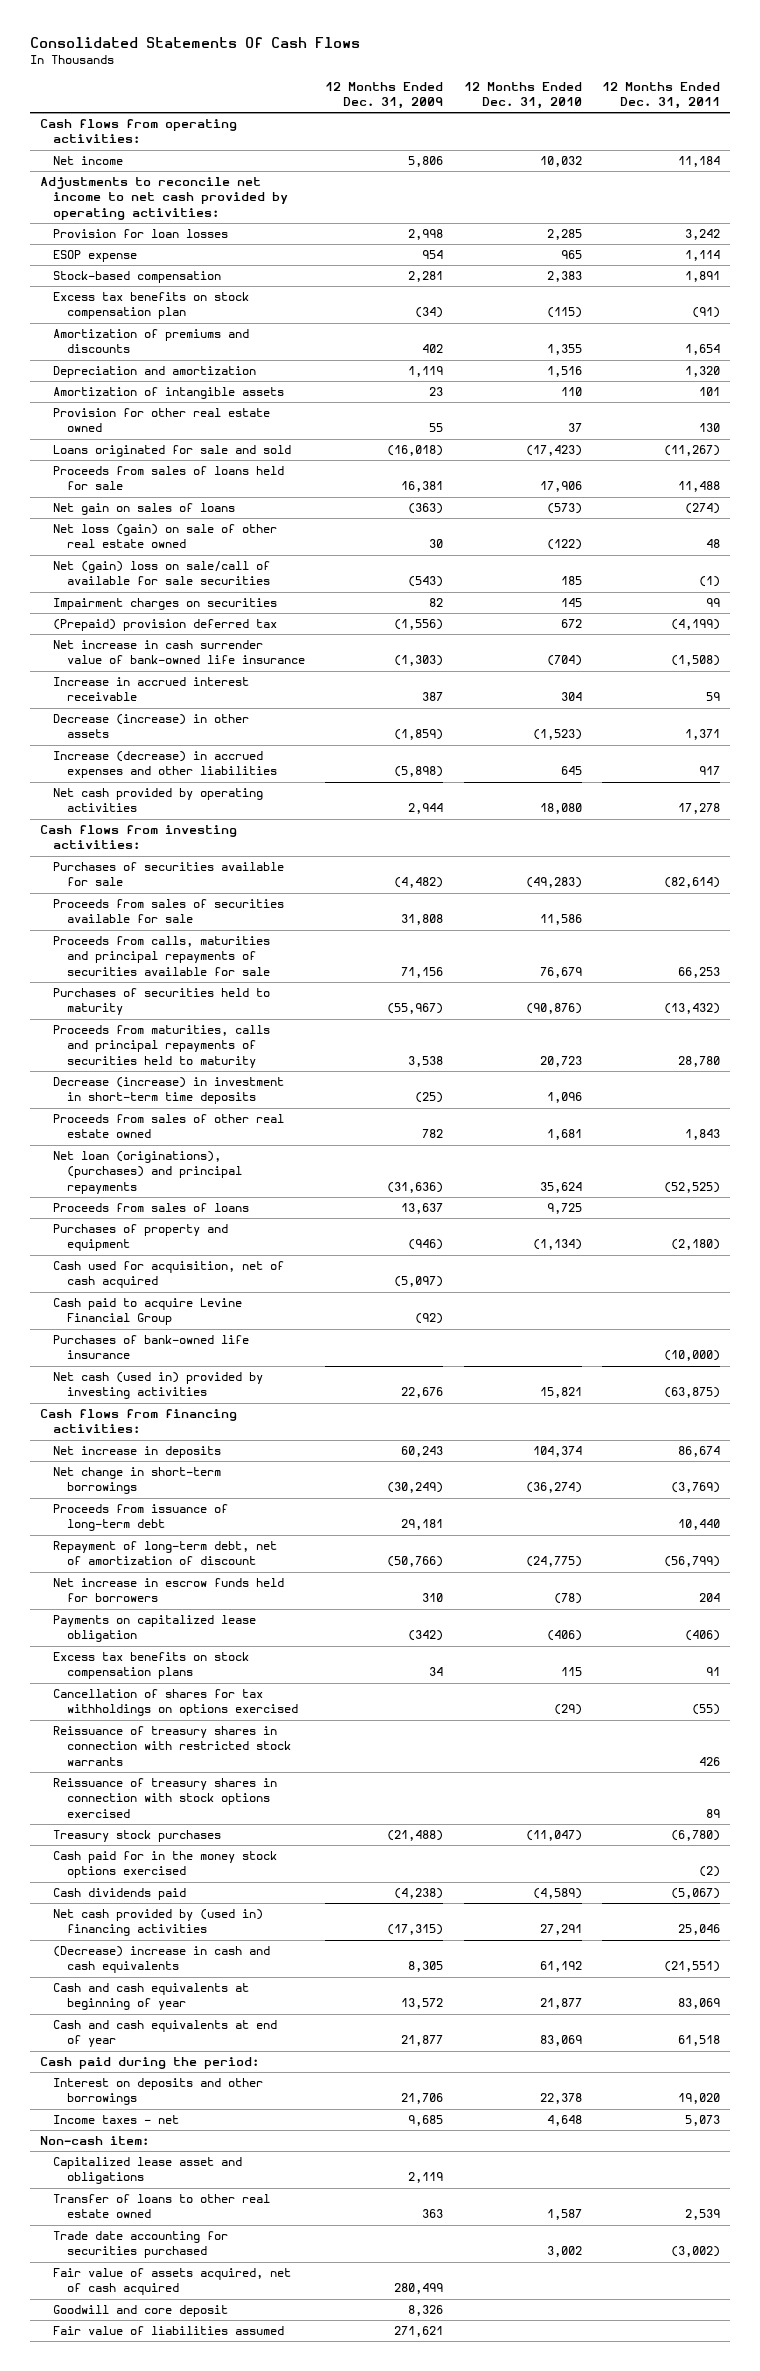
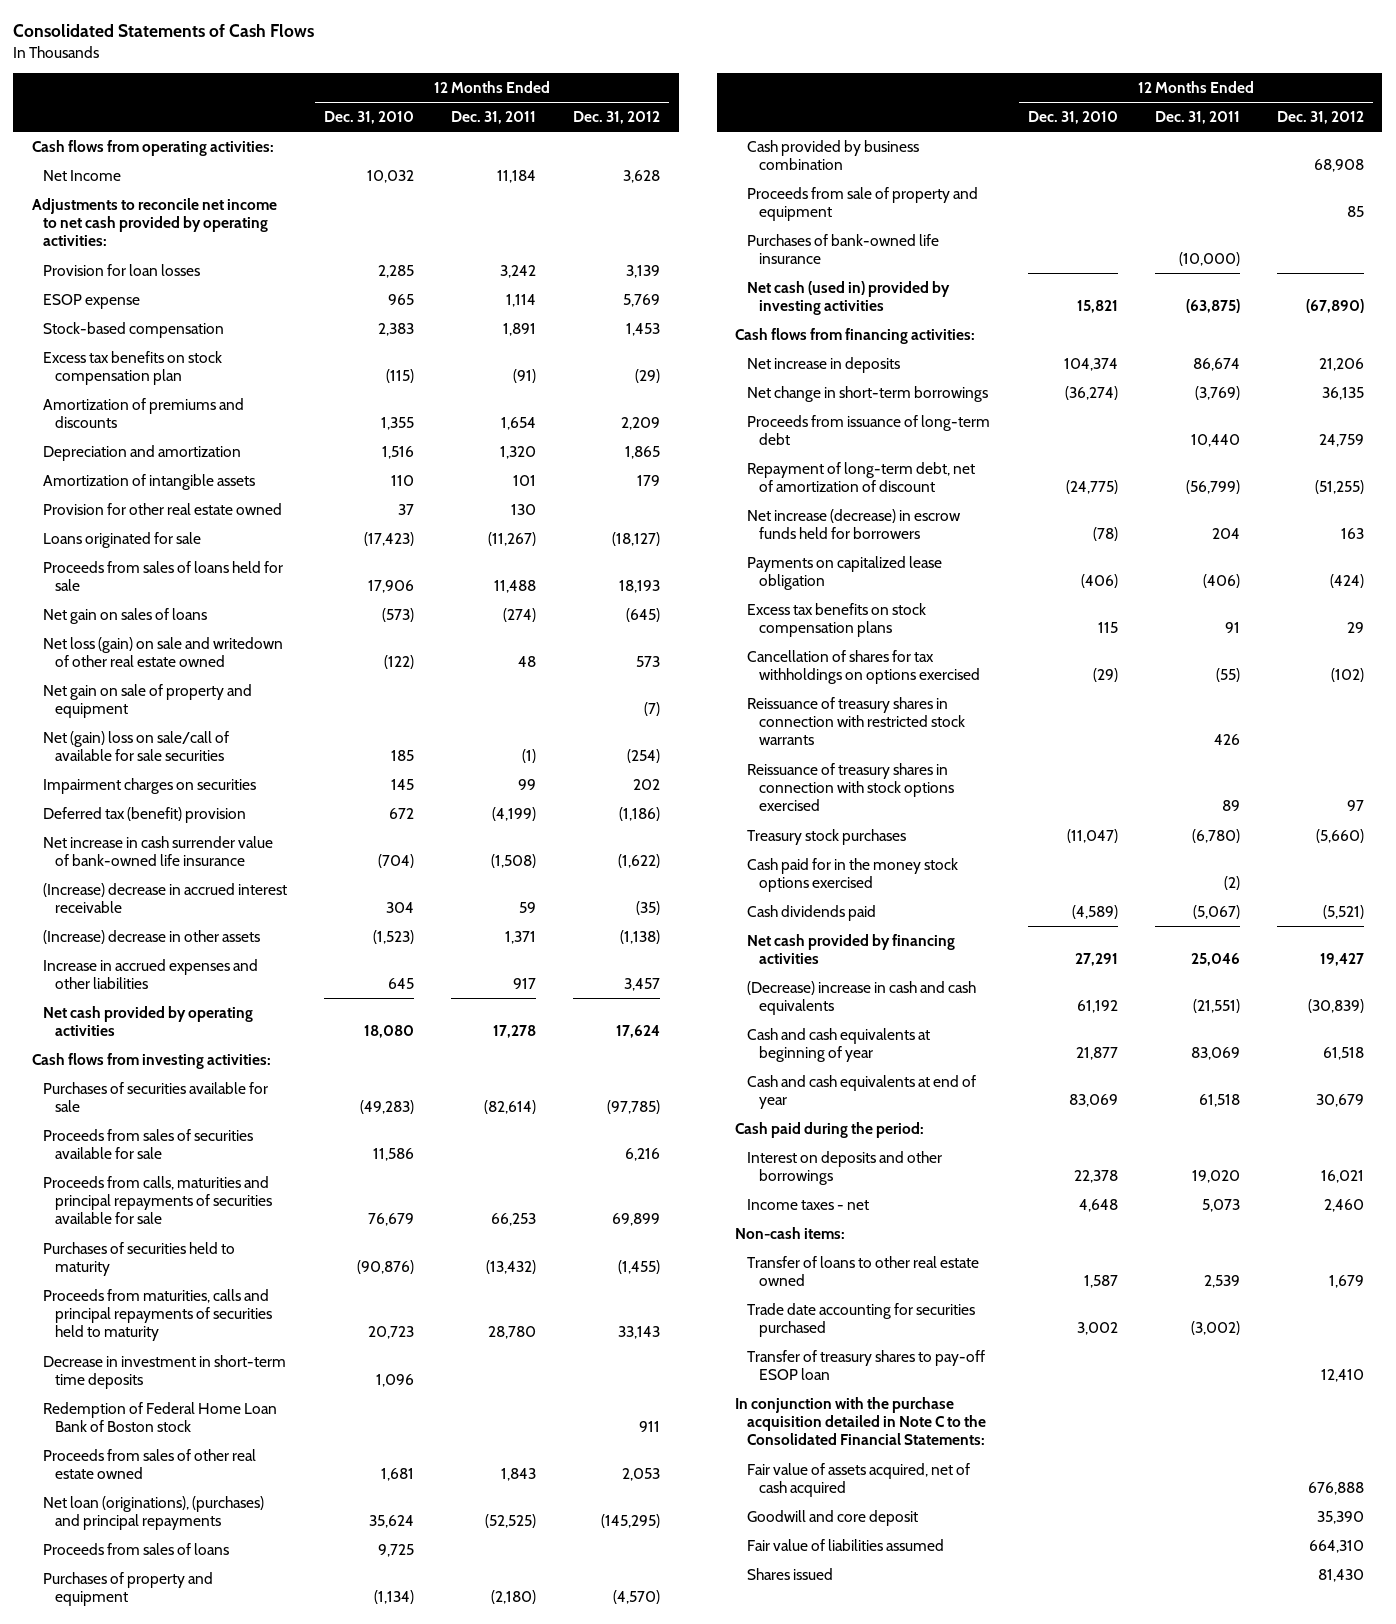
- Consolidated Statements Of Cash Flows
+ Consolidated Statements of Cash Flows
- | 12 Months Ended Dec. 31, 2009 | 12 Months Ended Dec. 31, 2010 | 12 Months Ended Dec. 31, 2011
+ | 12 Months Ended Dec. 31, 2010 | 12 Months Ended Dec. 31, 2011 | 12 Months Ended Dec. 31, 2012
- Net income | 5,806 | 10,032 | 11,184
+ Net Income | 10,032 | 11,184 | 3,628
- Loans originated for sale and sold | (16,018) | (17,423) | (11,267)
+ Loans originated for sale | (17,423) | (11,267) | (18,127)
- Net loss (gain) on sale of other real estate owned | 30 | (122) | 48
+ Net loss (gain) on sale and writedown of other real estate owned | (122) | 48 | 573
+ Net gain on sale of property and equipment | | | (7)
- (Prepaid) provision deferred tax | (1,556) | 672 | (4,199)
+ Deferred tax (benefit) provision | 672 | (4,199) | (1,186)
- Increase in accrued interest receivable | 387 | 304 | 59
- Decrease (increase) in other assets | (1,859) | (1,523) | 1,371
- Increase (decrease) in accrued expenses and other liabilities | (5,898) | 645 | 917
+ (Increase) decrease in accrued interest receivable | 304 | 59 | (35)
+ (Increase) decrease in other assets | (1,523) | 1,371 | (1,138)
+ Increase in accrued expenses and other liabilities | 645 | 917 | 3,457
- Decrease (increase) in investment in short-term time deposits | (25) | 1,096 |
+ Decrease in investment in short-term time deposits | 1,096 | |
+ Redemption of Federal Home Loan Bank of Boston stock | | | 911
- Cash used for acquisition, net of cash acquired | (5,097) | |
- Cash paid to acquire Levine Financial Group | (92) | |
+ Cash provided by business combination | | | 68,908
+ Proceeds from sale of property and equipment | | | 85
- Net increase in escrow funds held for borrowers | 310 | (78) | 204
+ Net increase (decrease) in escrow funds held for borrowers | (78) | 204 | 163
- Net cash provided by (used in) financing activities | (17,315) | 27,291 | 25,046
+ Net cash provided by financing activities | 27,291 | 25,046 | 19,427
- Non-cash item:
- Capitalized lease asset and obligations | 2,119 | |
+ Non-cash items:
+ Transfer of treasury shares to pay-off ESOP loan | | | 12,410
+ In conjunction with the purchase acquisition detailed in Note C to the Consolidated Financial Statements:
+ Shares issued | | | 81,430

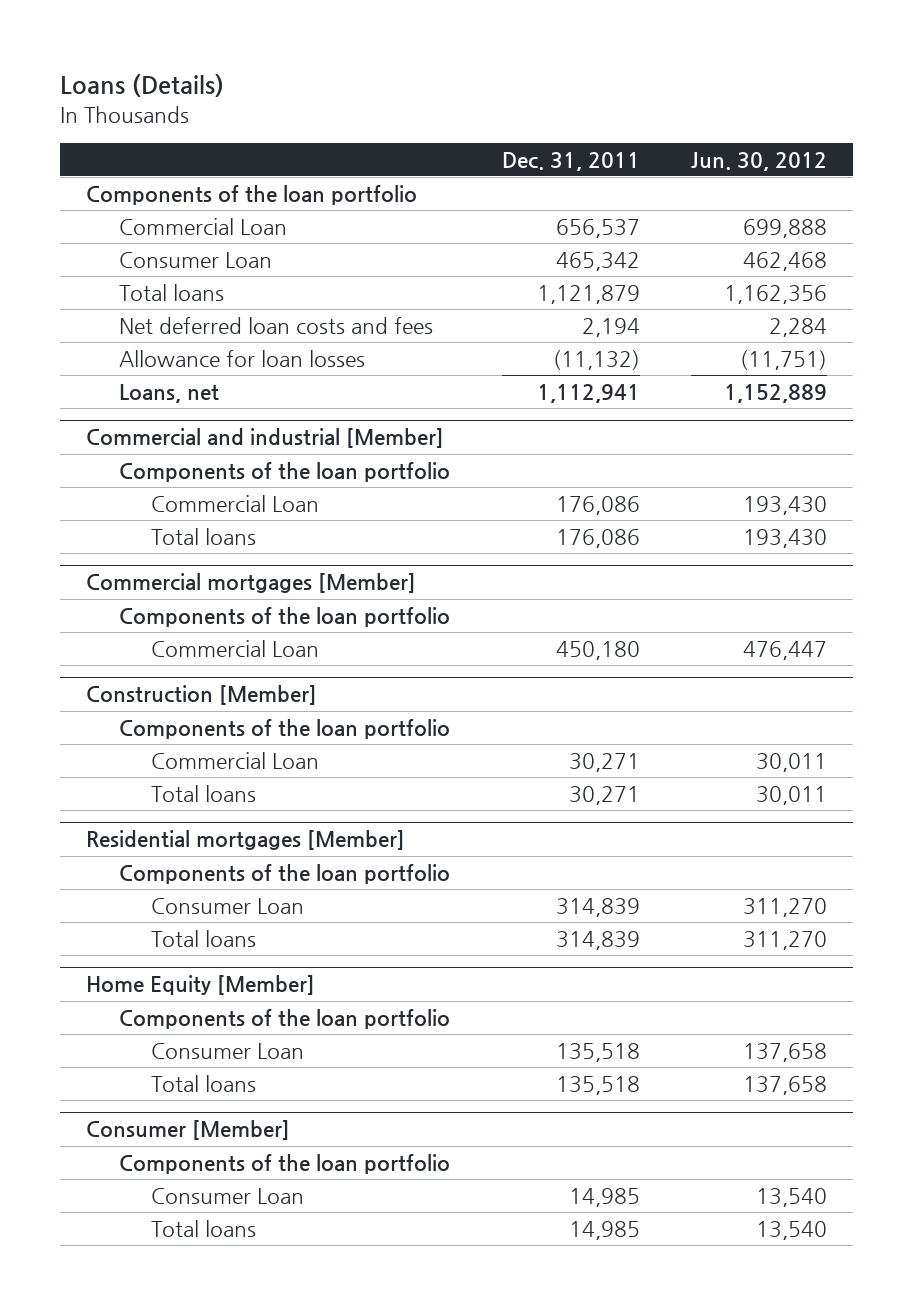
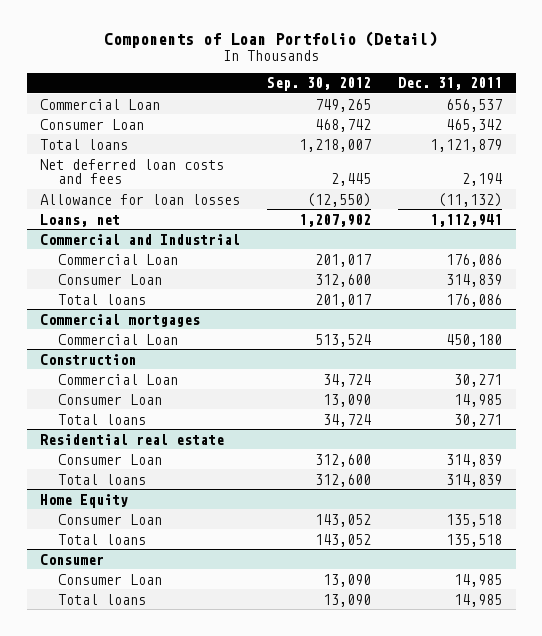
- Loans (Details)
+ Components of Loan Portfolio (Detail)
- | Dec. 31, 2011 | Jun. 30, 2012
+ | Sep. 30, 2012 | Dec. 31, 2011
- Components of the loan portfolio
- Commercial and industrial [Member]
- Components of the loan portfolio
+ Commercial and Industrial
+ Consumer Loan | 312,600 | 314,839
- Commercial mortgages [Member]
- Components of the loan portfolio
+ Commercial mortgages
- Construction [Member]
- Components of the loan portfolio
+ Construction
+ Consumer Loan | 13,090 | 14,985
- Residential mortgages [Member]
- Components of the loan portfolio
+ Residential real estate
- Home Equity [Member]
- Components of the loan portfolio
+ Home Equity
- Consumer [Member]
- Components of the loan portfolio
+ Consumer

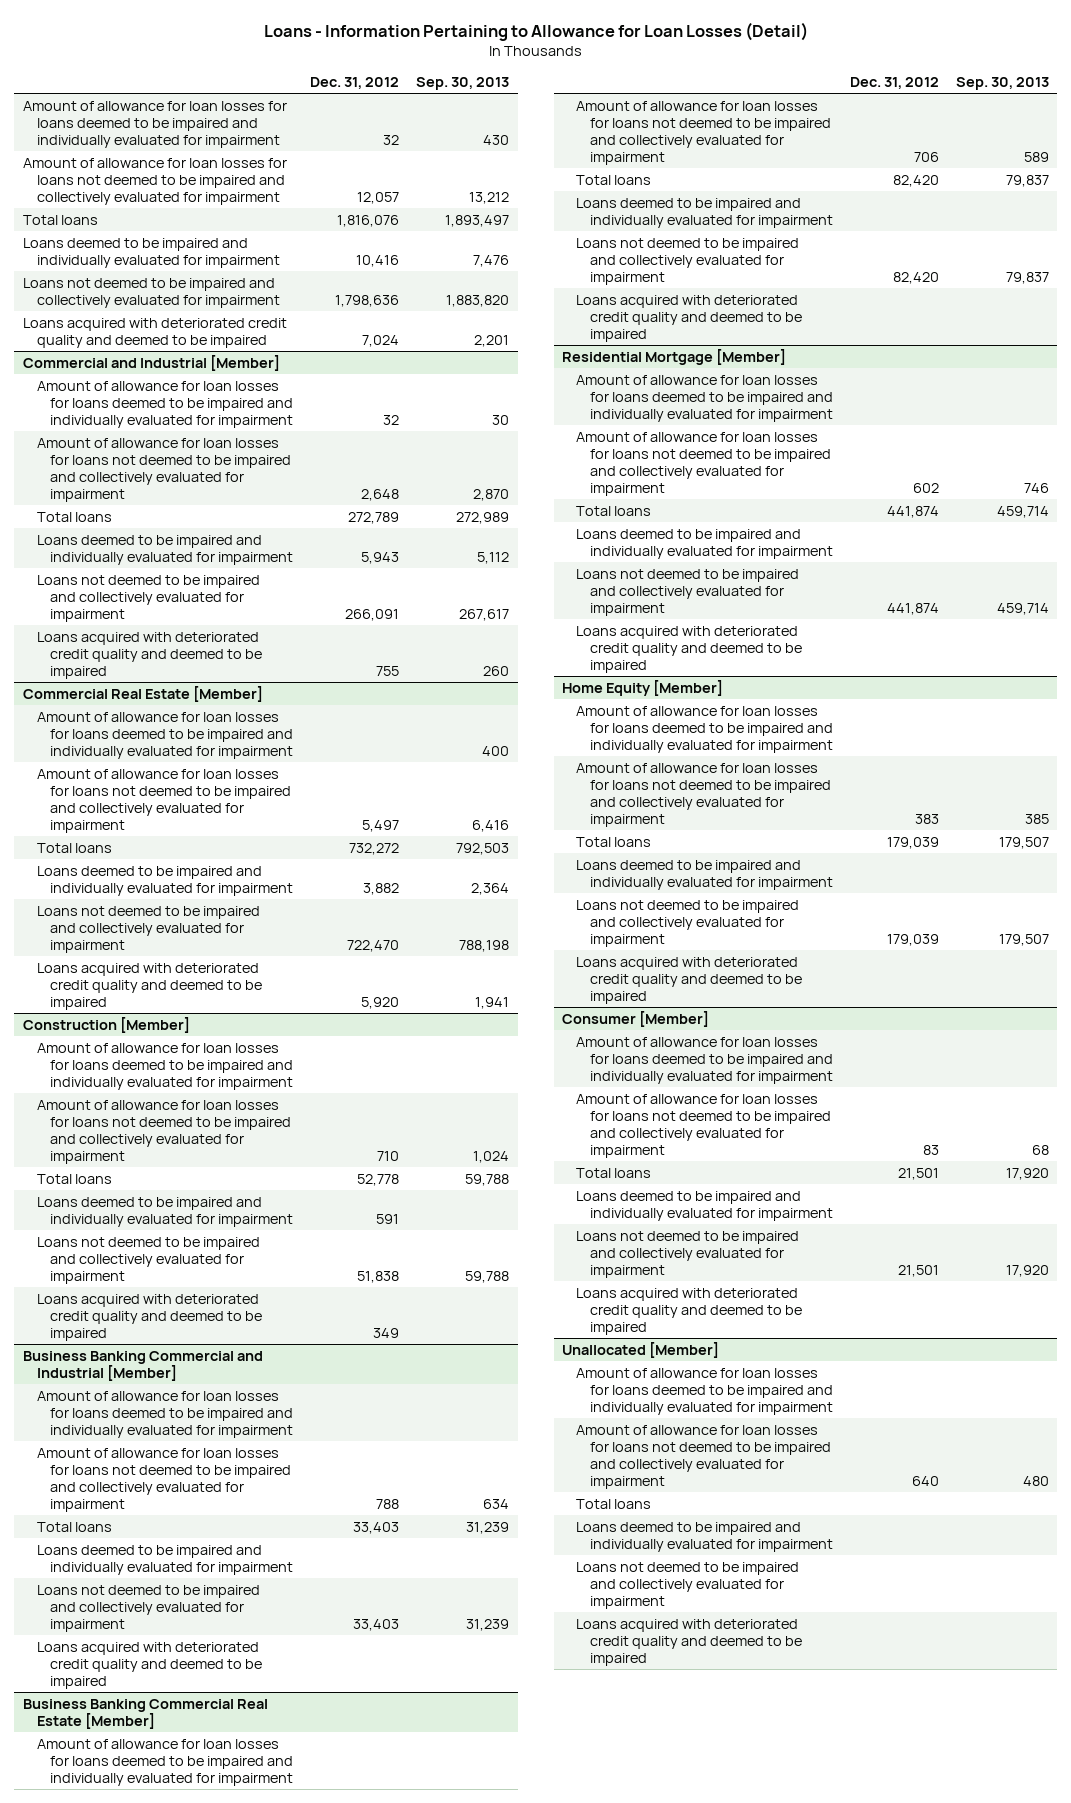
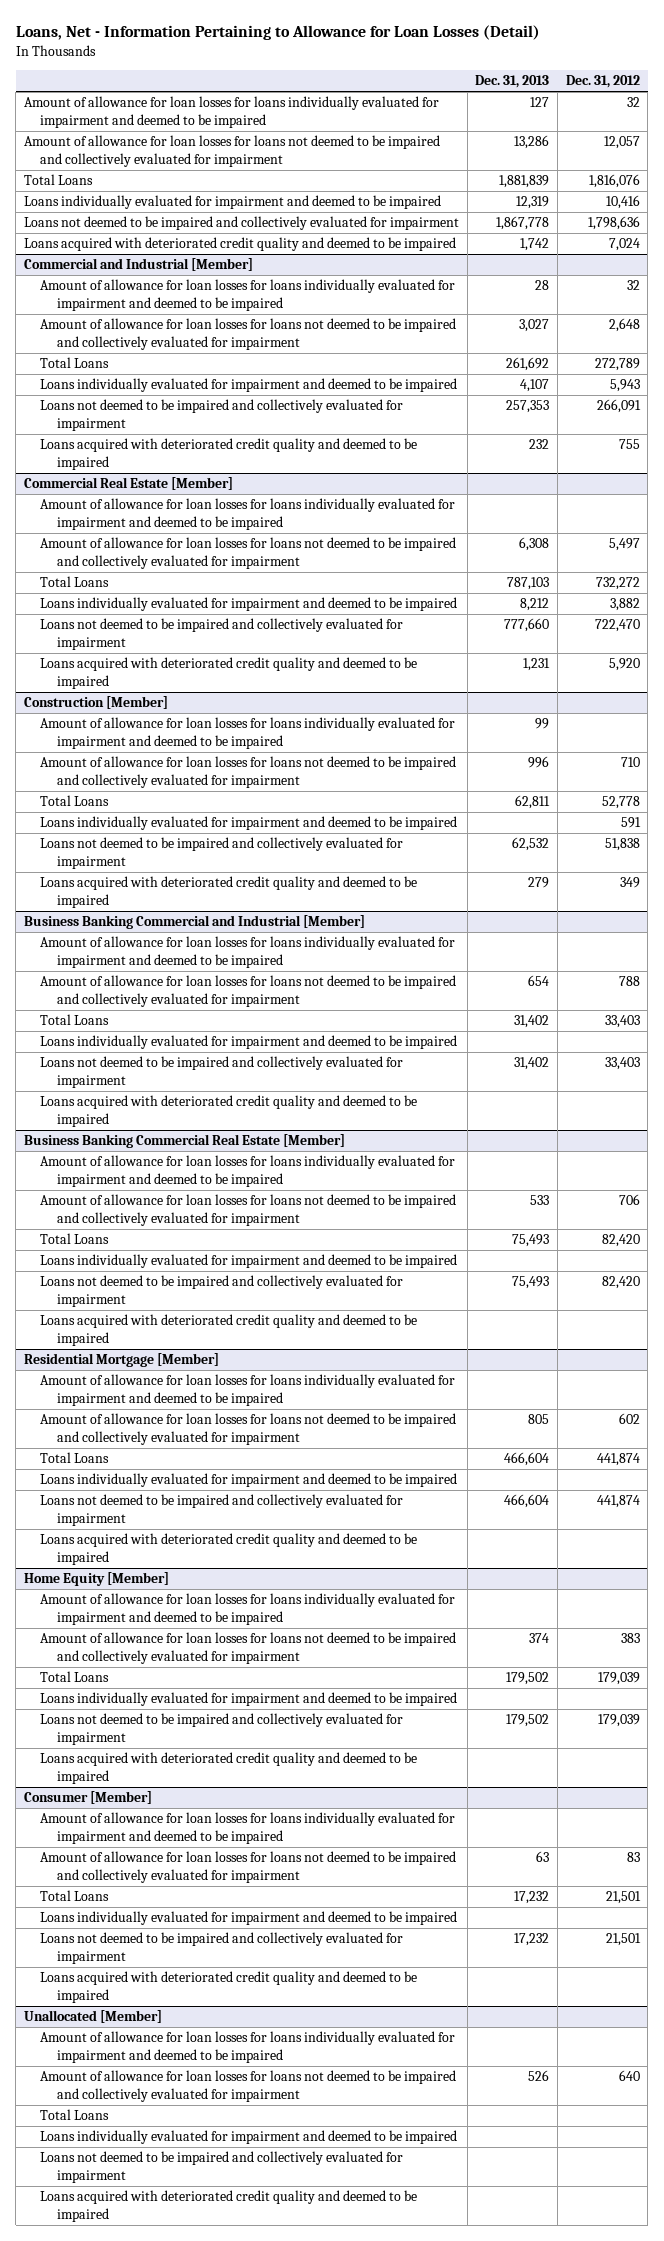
- Loans - Information Pertaining to Allowance for Loan Losses (Detail)
+ Loans, Net - Information Pertaining to Allowance for Loan Losses (Detail)
- | Dec. 31, 2012 | Sep. 30, 2013
+ | Dec. 31, 2013 | Dec. 31, 2012
- Amount of allowance for loan losses for loans deemed to be impaired and individually evaluated for impairment | 32 | 430
+ Amount of allowance for loan losses for loans individually evaluated for impairment and deemed to be impaired | 127 | 32
- Total loans | 1,816,076 | 1,893,497
- Loans deemed to be impaired and individually evaluated for impairment | 10,416 | 7,476
+ Total Loans | 1,881,839 | 1,816,076
+ Loans individually evaluated for impairment and deemed to be impaired | 12,319 | 10,416
@ Commercial and Industrial [Member]
- Amount of allowance for loan losses for loans deemed to be impaired and individually evaluated for impairment | 32 | 30
+ Amount of allowance for loan losses for loans individually evaluated for impairment and deemed to be impaired | 28 | 32
- Total loans | 272,789 | 272,989
- Loans deemed to be impaired and individually evaluated for impairment | 5,943 | 5,112
+ Total Loans | 261,692 | 272,789
+ Loans individually evaluated for impairment and deemed to be impaired | 4,107 | 5,943
@ Commercial Real Estate [Member]
- Amount of allowance for loan losses for loans deemed to be impaired and individually evaluated for impairment | | 400
+ Amount of allowance for loan losses for loans individually evaluated for impairment and deemed to be impaired
- Total loans | 732,272 | 792,503
- Loans deemed to be impaired and individually evaluated for impairment | 3,882 | 2,364
+ Total Loans | 787,103 | 732,272
+ Loans individually evaluated for impairment and deemed to be impaired | 8,212 | 3,882
@ Construction [Member]
- Amount of allowance for loan losses for loans deemed to be impaired and individually evaluated for impairment
+ Amount of allowance for loan losses for loans individually evaluated for impairment and deemed to be impaired | 99 |
- Total loans | 52,778 | 59,788
- Loans deemed to be impaired and individually evaluated for impairment | 591 |
+ Total Loans | 62,811 | 52,778
+ Loans individually evaluated for impairment and deemed to be impaired | | 591
@ Business Banking Commercial and Industrial [Member]
- Amount of allowance for loan losses for loans deemed to be impaired and individually evaluated for impairment
+ Amount of allowance for loan losses for loans individually evaluated for impairment and deemed to be impaired
- Total loans | 33,403 | 31,239
- Loans deemed to be impaired and individually evaluated for impairment
+ Total Loans | 31,402 | 33,403
+ Loans individually evaluated for impairment and deemed to be impaired
@ Business Banking Commercial Real Estate [Member]
- Amount of allowance for loan losses for loans deemed to be impaired and individually evaluated for impairment
+ Amount of allowance for loan losses for loans individually evaluated for impairment and deemed to be impaired
- Total loans | 82,420 | 79,837
- Loans deemed to be impaired and individually evaluated for impairment
+ Total Loans | 75,493 | 82,420
+ Loans individually evaluated for impairment and deemed to be impaired
@ Residential Mortgage [Member]
- Amount of allowance for loan losses for loans deemed to be impaired and individually evaluated for impairment
+ Amount of allowance for loan losses for loans individually evaluated for impairment and deemed to be impaired
- Total loans | 441,874 | 459,714
- Loans deemed to be impaired and individually evaluated for impairment
+ Total Loans | 466,604 | 441,874
+ Loans individually evaluated for impairment and deemed to be impaired
@ Home Equity [Member]
- Amount of allowance for loan losses for loans deemed to be impaired and individually evaluated for impairment
+ Amount of allowance for loan losses for loans individually evaluated for impairment and deemed to be impaired
- Total loans | 179,039 | 179,507
- Loans deemed to be impaired and individually evaluated for impairment
+ Total Loans | 179,502 | 179,039
+ Loans individually evaluated for impairment and deemed to be impaired
@ Consumer [Member]
- Amount of allowance for loan losses for loans deemed to be impaired and individually evaluated for impairment
+ Amount of allowance for loan losses for loans individually evaluated for impairment and deemed to be impaired
- Total loans | 21,501 | 17,920
- Loans deemed to be impaired and individually evaluated for impairment
+ Total Loans | 17,232 | 21,501
+ Loans individually evaluated for impairment and deemed to be impaired
@ Unallocated [Member]
- Amount of allowance for loan losses for loans deemed to be impaired and individually evaluated for impairment
+ Amount of allowance for loan losses for loans individually evaluated for impairment and deemed to be impaired
- Total loans
- Loans deemed to be impaired and individually evaluated for impairment
+ Total Loans
+ Loans individually evaluated for impairment and deemed to be impaired

